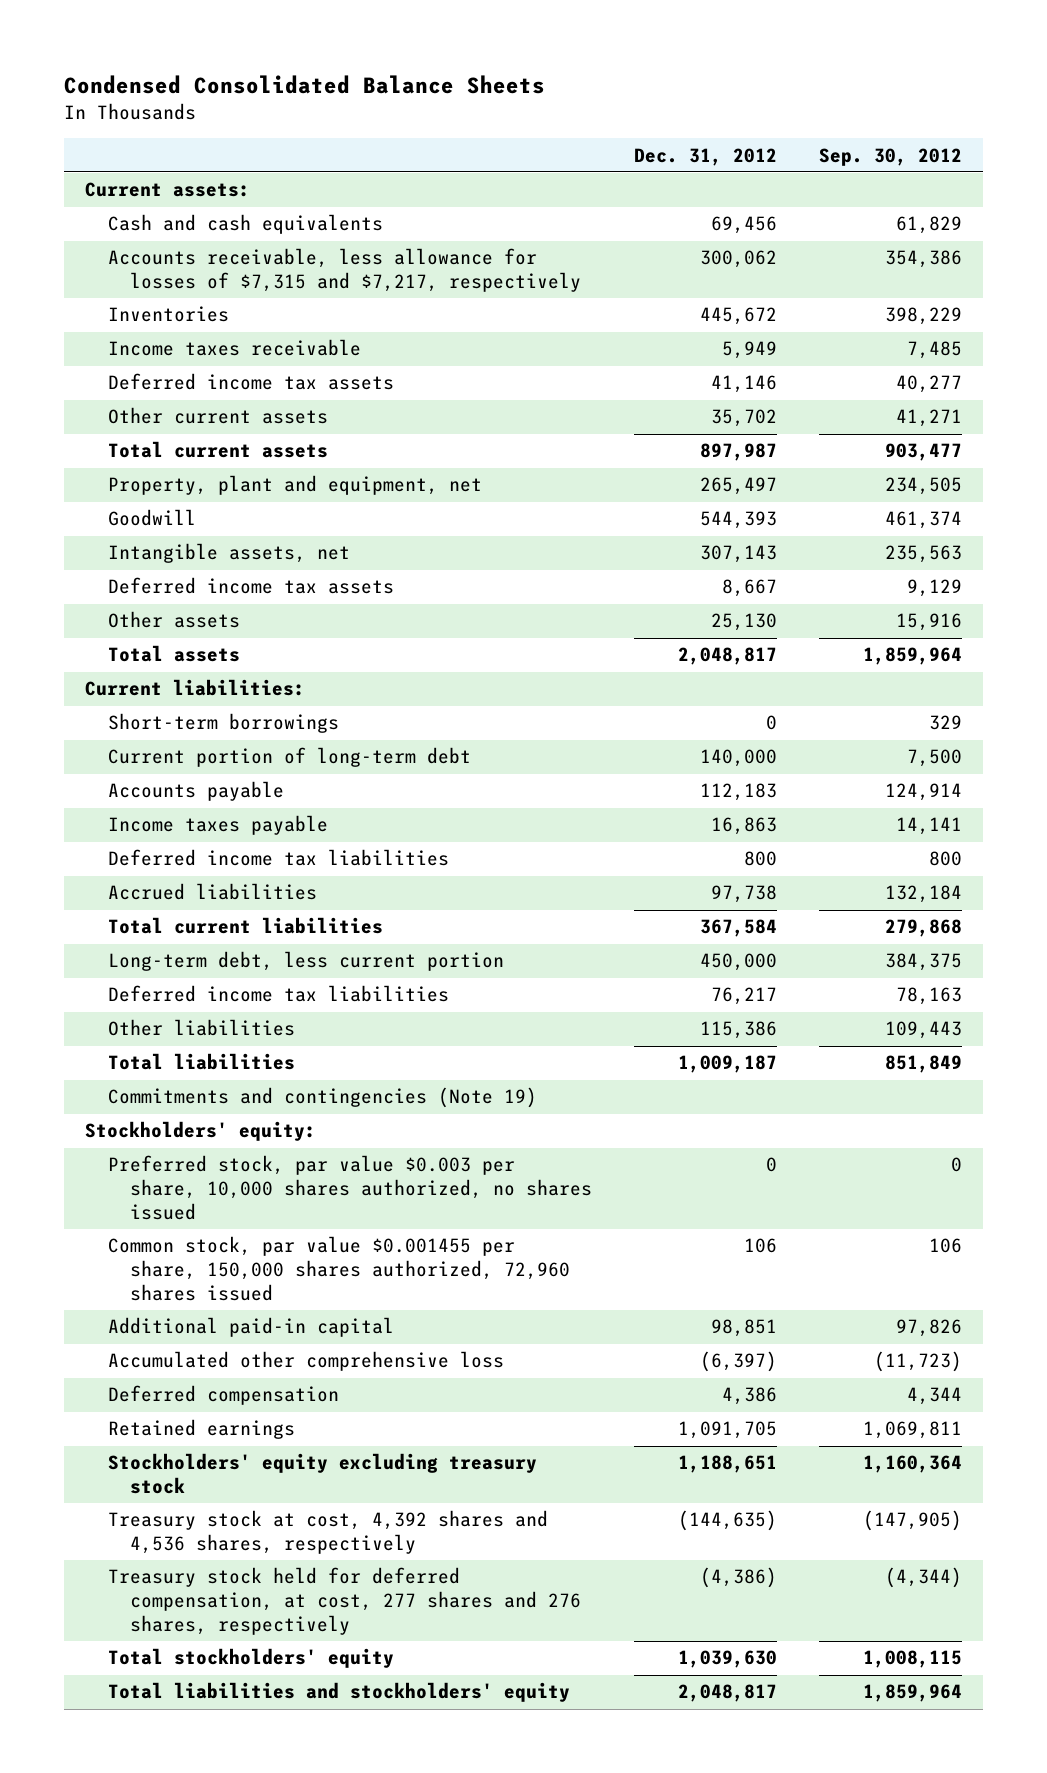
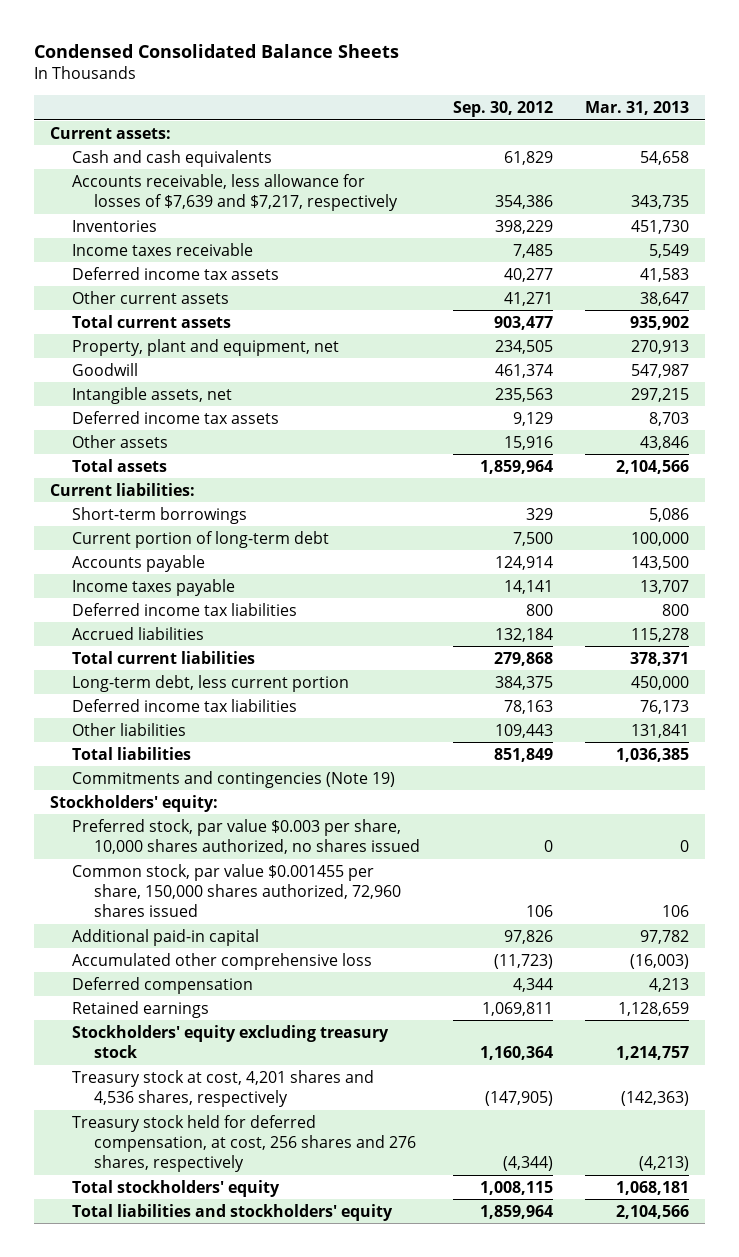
- | Dec. 31, 2012 | Sep. 30, 2012
+ | Sep. 30, 2012 | Mar. 31, 2013
- Accounts receivable, less allowance for losses of $7,315 and $7,217, respectively | 300,062 | 354,386
+ Accounts receivable, less allowance for losses of $7,639 and $7,217, respectively | 354,386 | 343,735
- Treasury stock at cost, 4,392 shares and 4,536 shares, respectively | (144,635) | (147,905)
- Treasury stock held for deferred compensation, at cost, 277 shares and 276 shares, respectively | (4,386) | (4,344)
+ Treasury stock at cost, 4,201 shares and 4,536 shares, respectively | (147,905) | (142,363)
+ Treasury stock held for deferred compensation, at cost, 256 shares and 276 shares, respectively | (4,344) | (4,213)

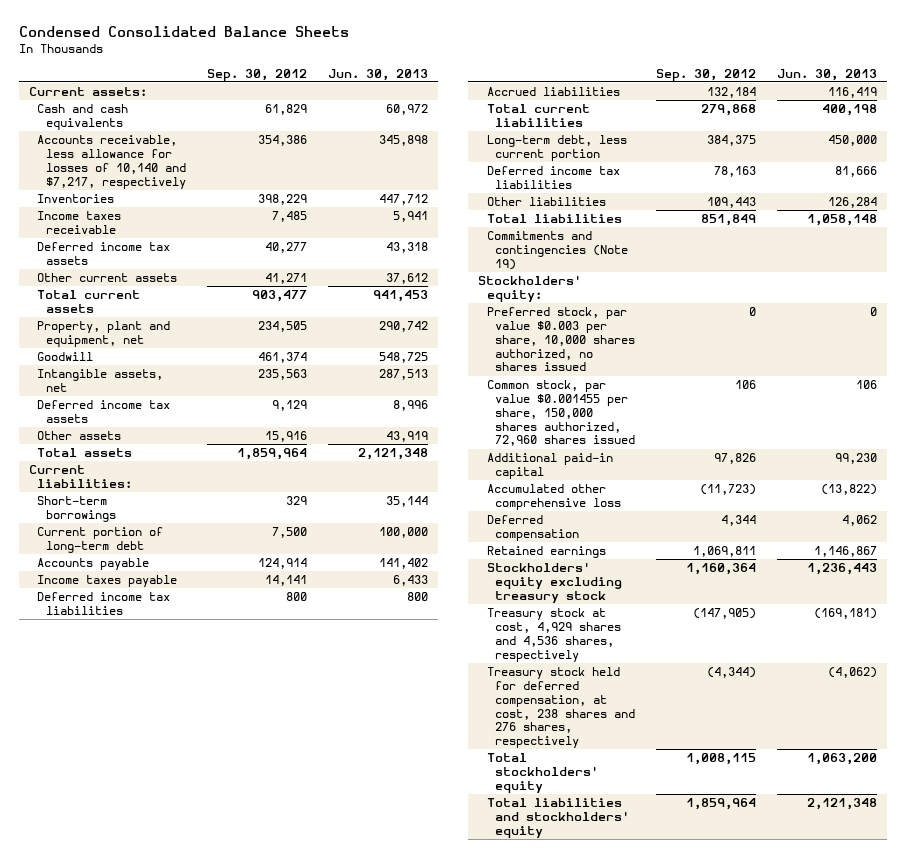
- | Sep. 30, 2012 | Mar. 31, 2013
+ | Sep. 30, 2012 | Jun. 30, 2013
- Accounts receivable, less allowance for losses of $7,639 and $7,217, respectively | 354,386 | 343,735
+ Accounts receivable, less allowance for losses of 10,140 and $7,217, respectively | 354,386 | 345,898
- Treasury stock at cost, 4,201 shares and 4,536 shares, respectively | (147,905) | (142,363)
- Treasury stock held for deferred compensation, at cost, 256 shares and 276 shares, respectively | (4,344) | (4,213)
+ Treasury stock at cost, 4,929 shares and 4,536 shares, respectively | (147,905) | (169,181)
+ Treasury stock held for deferred compensation, at cost, 238 shares and 276 shares, respectively | (4,344) | (4,062)

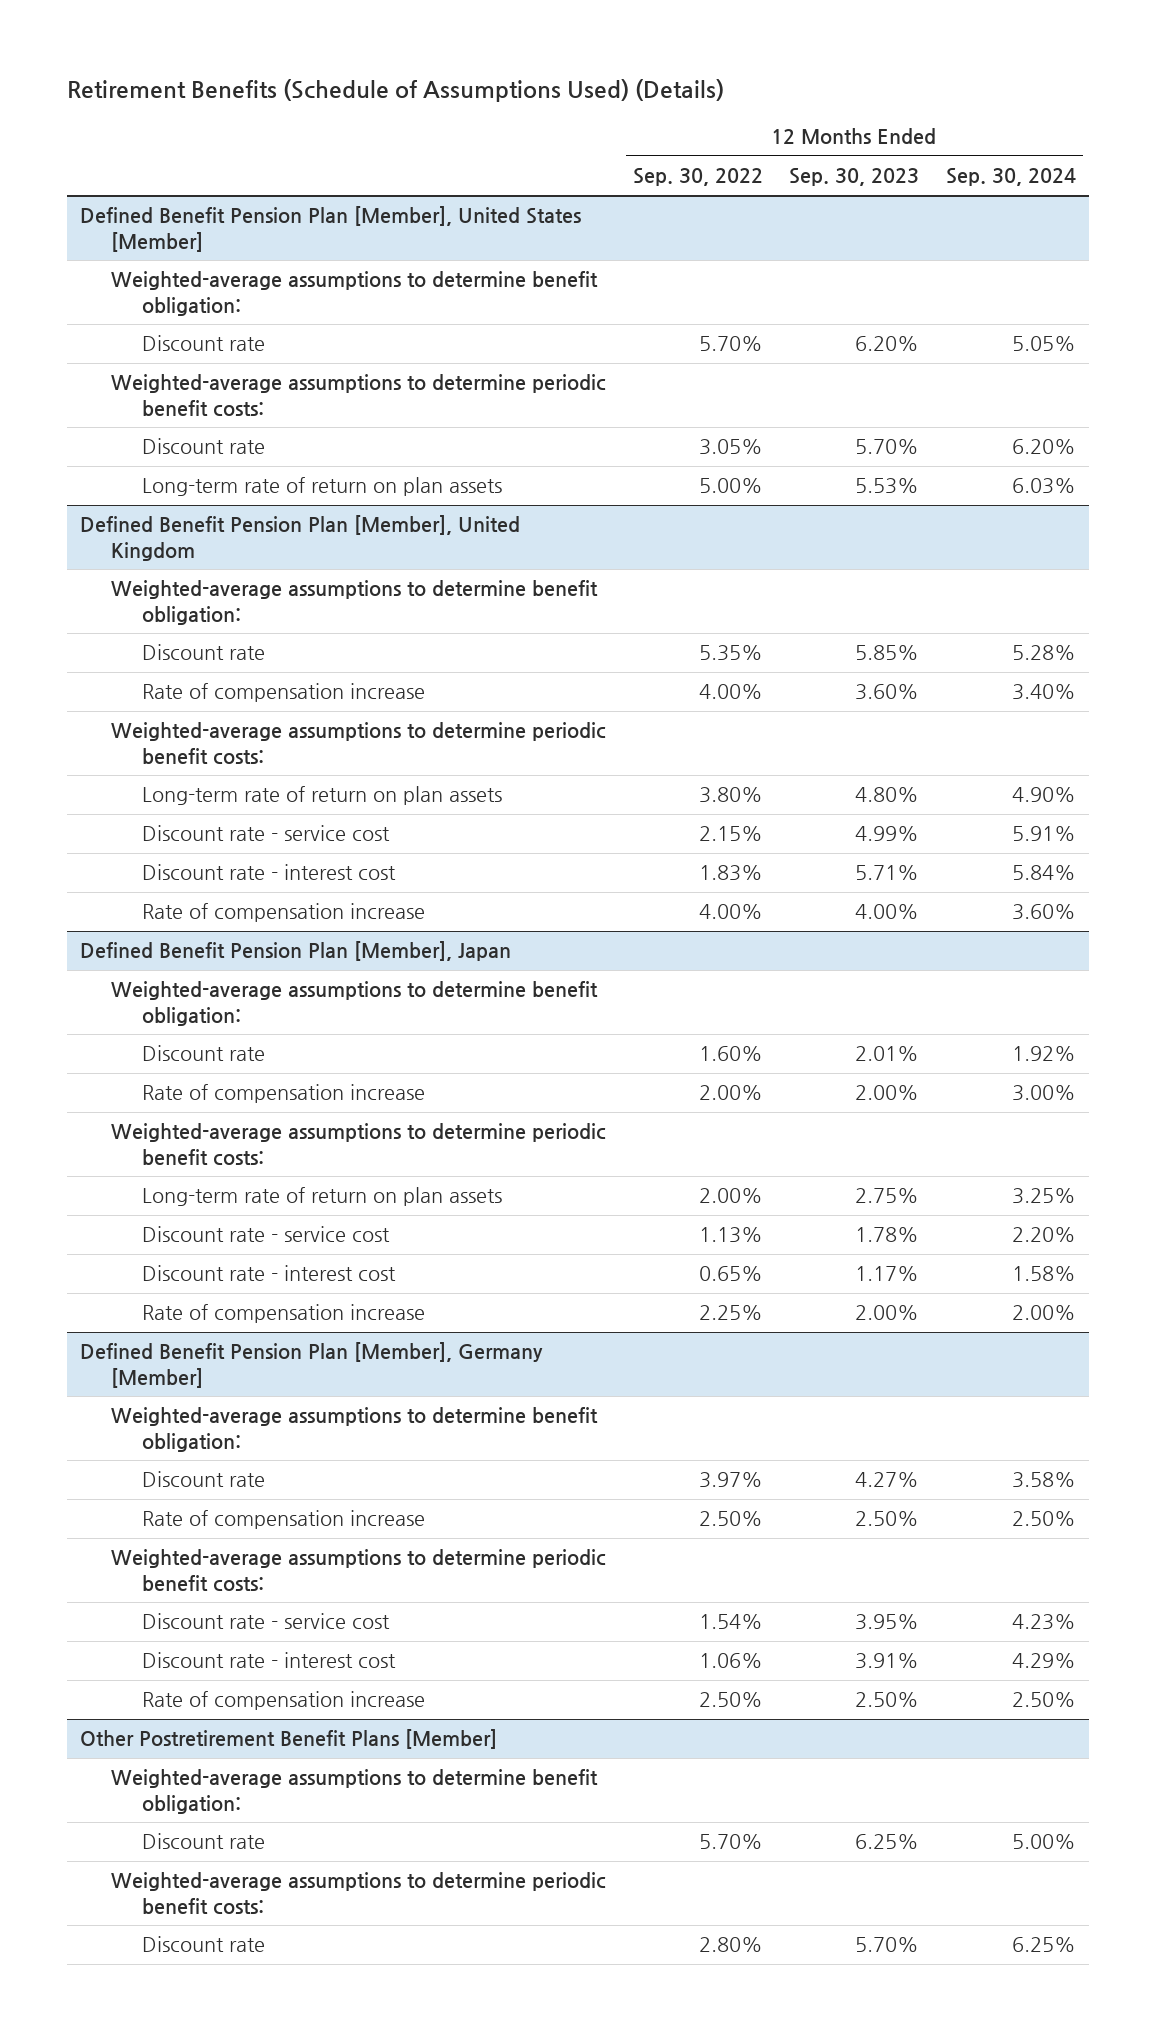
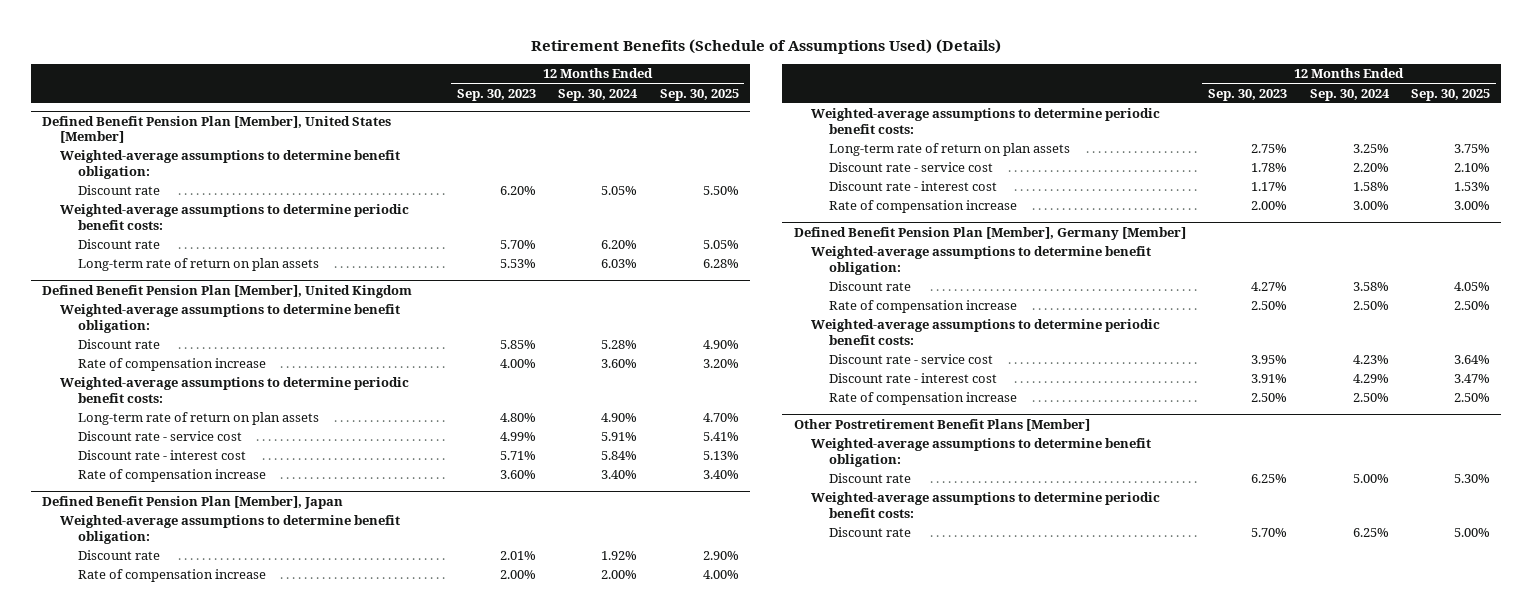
- | 12 Months Ended Sep. 30, 2022 | 12 Months Ended Sep. 30, 2023 | 12 Months Ended Sep. 30, 2024
+ | 12 Months Ended Sep. 30, 2023 | 12 Months Ended Sep. 30, 2024 | 12 Months Ended Sep. 30, 2025
@ Defined Benefit Pension Plan [Member], United Kingdom
moved up: Rate of compensation increase | 4.00% | 3.60% | 3.20%
moved down: Rate of compensation increase | 3.60% | 3.40% | 3.40%
@ Defined Benefit Pension Plan [Member], Japan
moved up: Rate of compensation increase | 2.00% | 2.00% | 4.00%
moved down: Rate of compensation increase | 2.00% | 3.00% | 3.00%

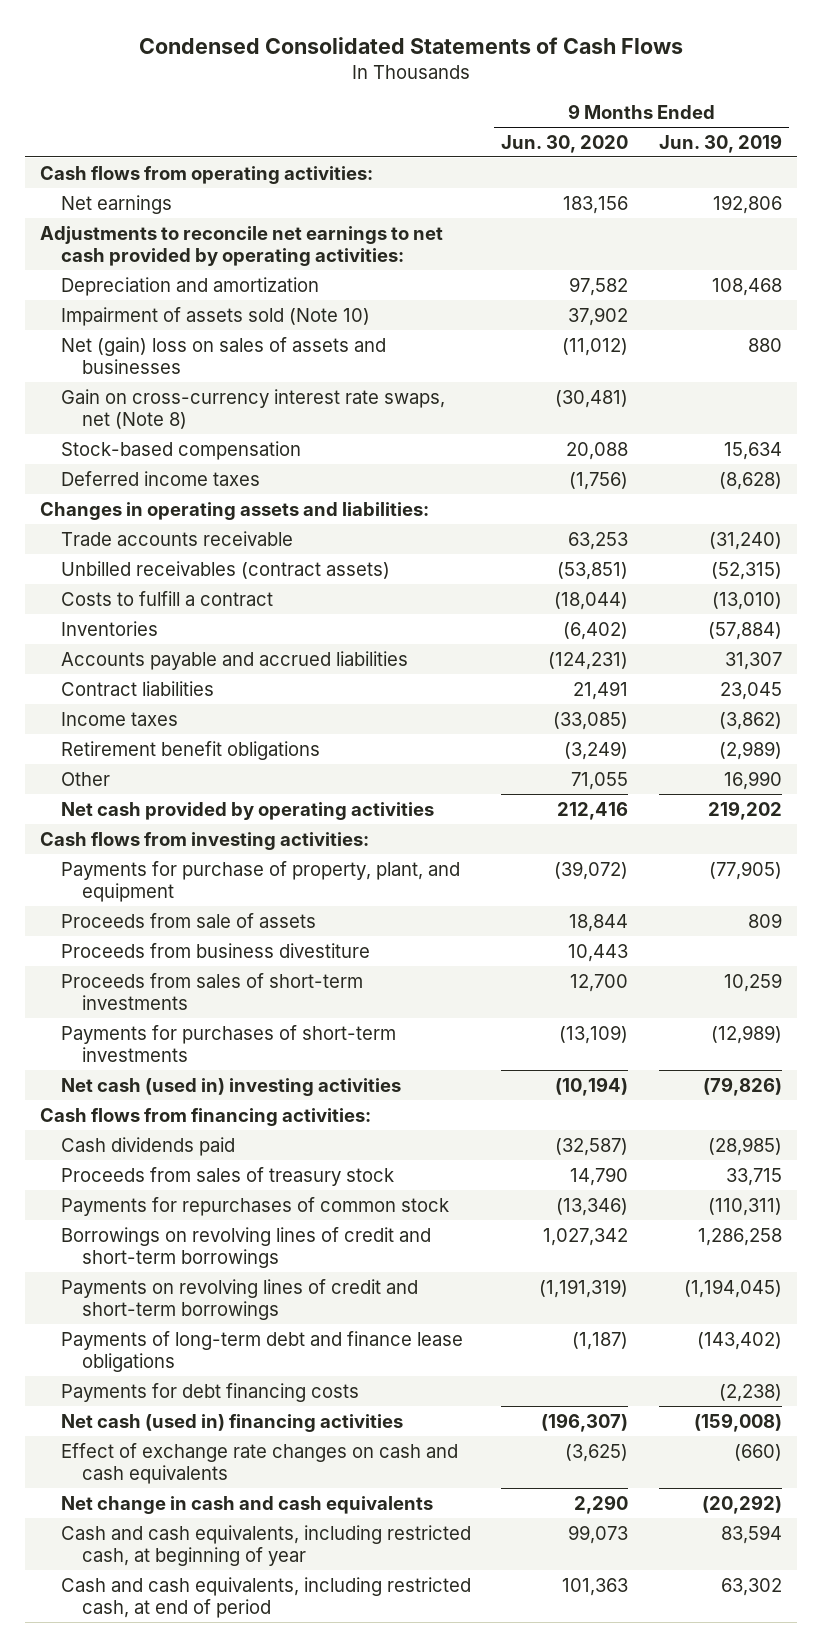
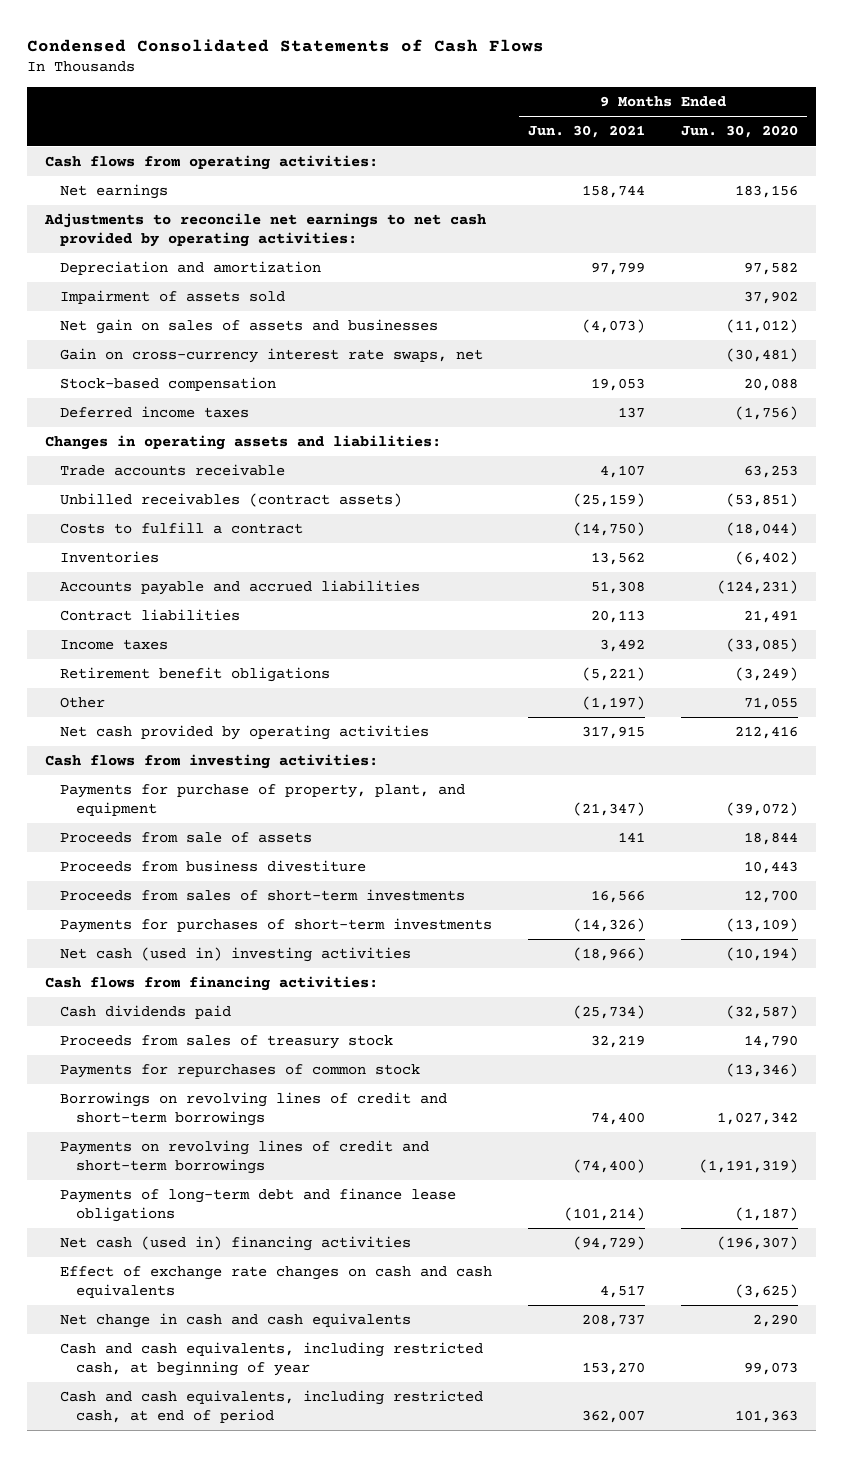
- | 9 Months Ended Jun. 30, 2020 | 9 Months Ended Jun. 30, 2019
+ | 9 Months Ended Jun. 30, 2021 | 9 Months Ended Jun. 30, 2020
- Impairment of assets sold (Note 10) | 37,902 |
- Net (gain) loss on sales of assets and businesses | (11,012) | 880
- Gain on cross-currency interest rate swaps, net (Note 8) | (30,481) |
+ Impairment of assets sold | | 37,902
+ Net gain on sales of assets and businesses | (4,073) | (11,012)
+ Gain on cross-currency interest rate swaps, net | | (30,481)
- Payments for debt financing costs | | (2,238)

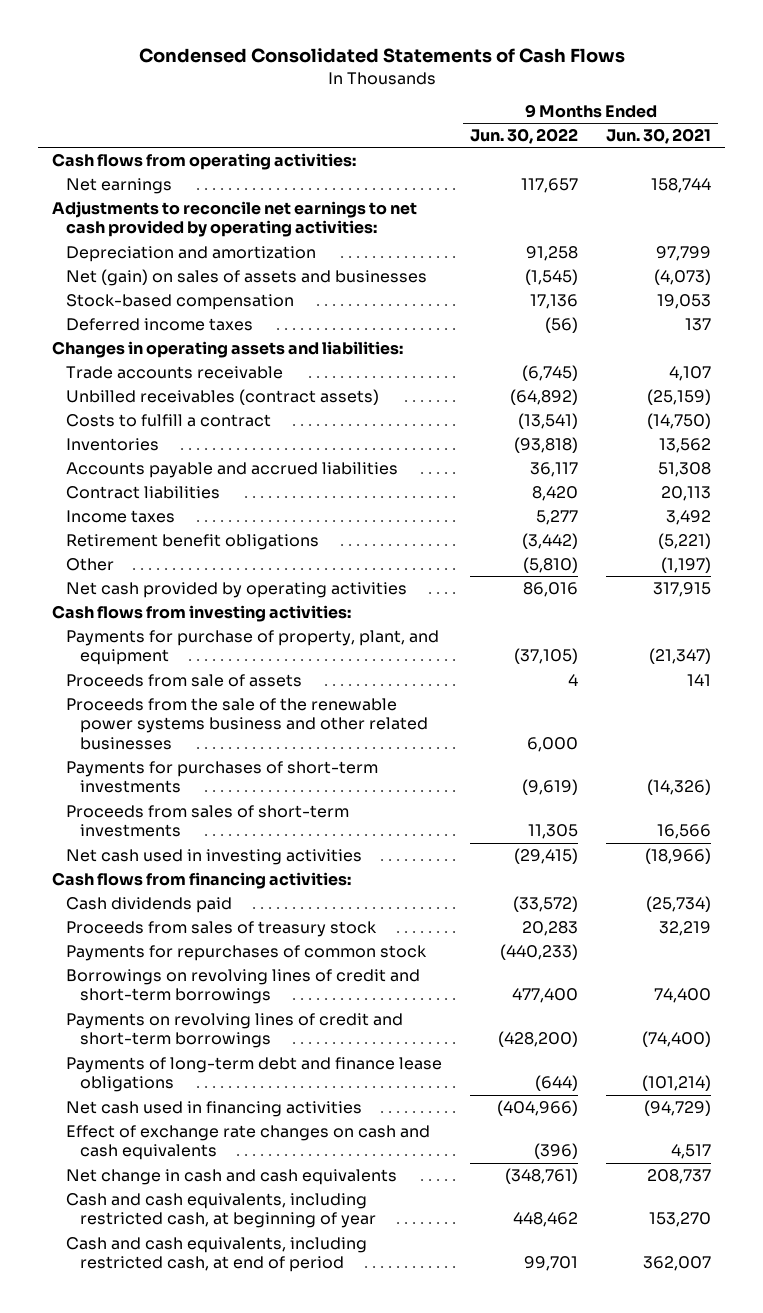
- | 9 Months Ended Jun. 30, 2021 | 9 Months Ended Jun. 30, 2020
+ | 9 Months Ended Jun. 30, 2022 | 9 Months Ended Jun. 30, 2021
- Impairment of assets sold | | 37,902
- Net gain on sales of assets and businesses | (4,073) | (11,012)
- Gain on cross-currency interest rate swaps, net | | (30,481)
+ Net (gain) on sales of assets and businesses | (1,545) | (4,073)
- Proceeds from business divestiture | | 10,443
+ Proceeds from the sale of the renewable power systems business and other related businesses | 6,000 |
- Net cash (used in) investing activities | (18,966) | (10,194)
moved down: Proceeds from sales of short-term investments | 11,305 | 16,566
+ Net cash used in investing activities | (29,415) | (18,966)
- Net cash (used in) financing activities | (94,729) | (196,307)
+ Net cash used in financing activities | (404,966) | (94,729)

